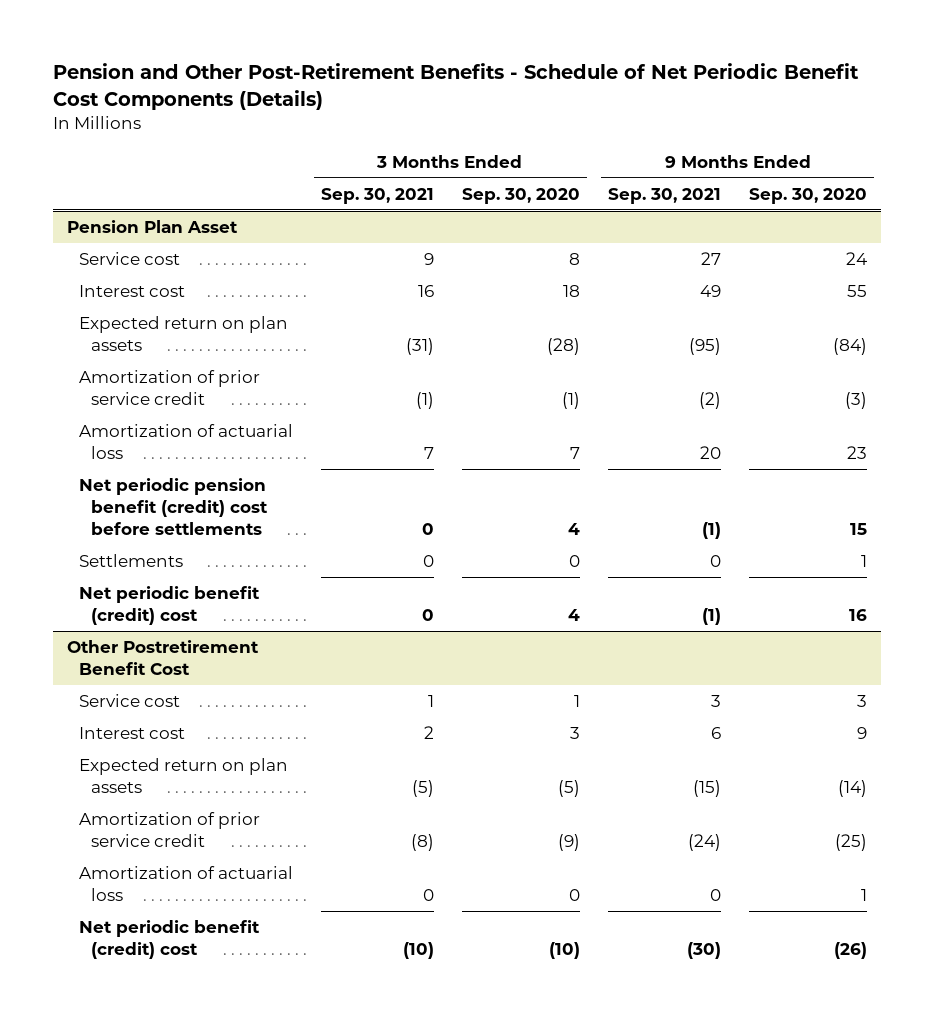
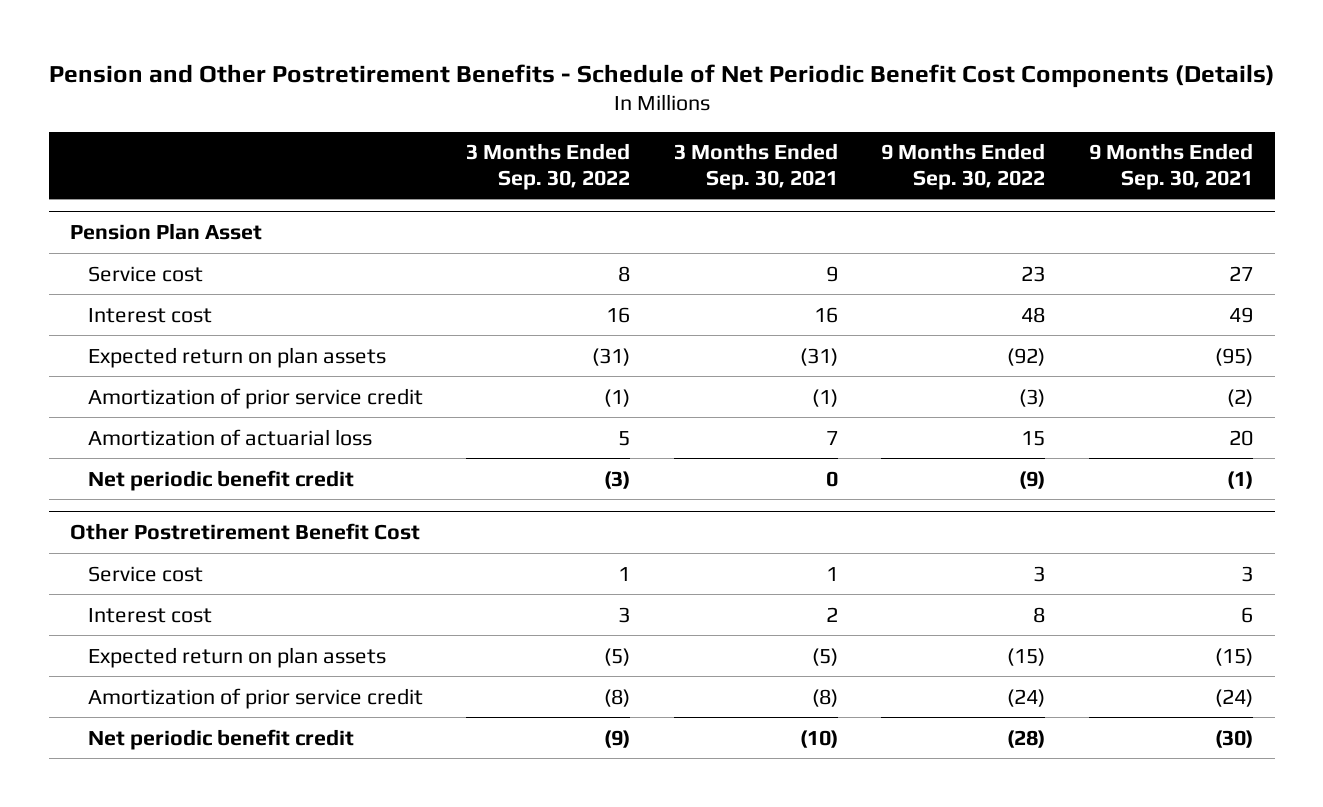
- Pension and Other Post-Retirement Benefits - Schedule of Net Periodic Benefit Cost Components (Details)
+ Pension and Other Postretirement Benefits - Schedule of Net Periodic Benefit Cost Components (Details)
- | 3 Months Ended Sep. 30, 2021 | 3 Months Ended Sep. 30, 2020 | 9 Months Ended Sep. 30, 2021 | 9 Months Ended Sep. 30, 2020
+ | 3 Months Ended Sep. 30, 2022 | 3 Months Ended Sep. 30, 2021 | 9 Months Ended Sep. 30, 2022 | 9 Months Ended Sep. 30, 2021
@ Pension Plan Asset
- Net periodic pension benefit (credit) cost before settlements | 0 | 4 | (1) | 15
- Settlements | 0 | 0 | 0 | 1
- Net periodic benefit (credit) cost | 0 | 4 | (1) | 16
+ Net periodic benefit credit | (3) | 0 | (9) | (1)
@ Other Postretirement Benefit Cost
- Amortization of actuarial loss | 0 | 0 | 0 | 1
- Net periodic benefit (credit) cost | (10) | (10) | (30) | (26)
+ Net periodic benefit credit | (9) | (10) | (28) | (30)

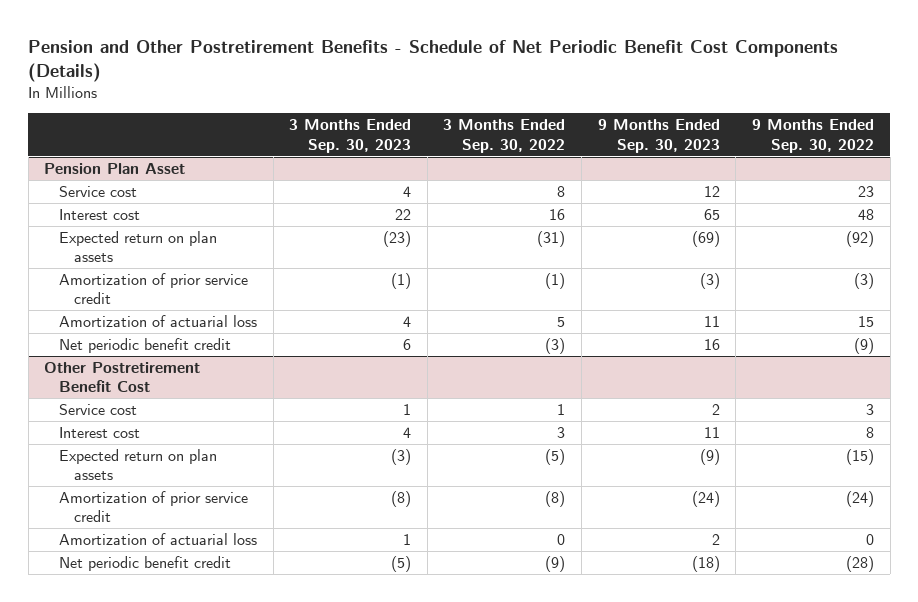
- | 3 Months Ended Sep. 30, 2022 | 3 Months Ended Sep. 30, 2021 | 9 Months Ended Sep. 30, 2022 | 9 Months Ended Sep. 30, 2021
+ | 3 Months Ended Sep. 30, 2023 | 3 Months Ended Sep. 30, 2022 | 9 Months Ended Sep. 30, 2023 | 9 Months Ended Sep. 30, 2022
@ Other Postretirement Benefit Cost
+ Amortization of actuarial loss | 1 | 0 | 2 | 0

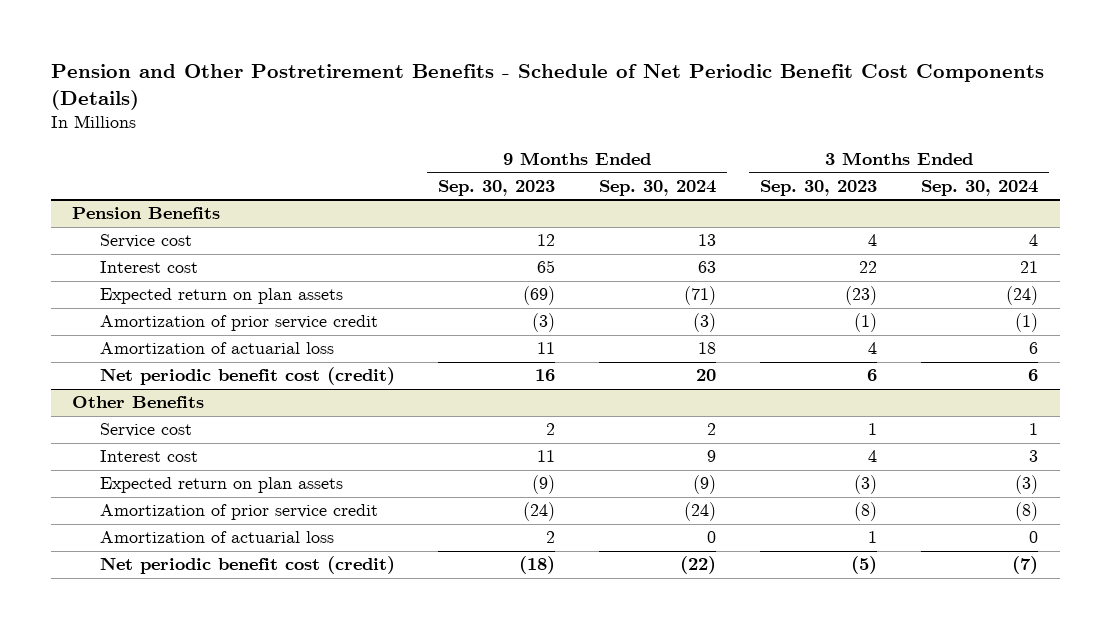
- | 3 Months Ended Sep. 30, 2023 | 3 Months Ended Sep. 30, 2022 | 9 Months Ended Sep. 30, 2023 | 9 Months Ended Sep. 30, 2022
+ | 9 Months Ended Sep. 30, 2023 | 9 Months Ended Sep. 30, 2024 | 3 Months Ended Sep. 30, 2023 | 3 Months Ended Sep. 30, 2024
- Pension Plan Asset
+ Pension Benefits
- Net periodic benefit credit | 6 | (3) | 16 | (9)
- Other Postretirement Benefit Cost
+ Net periodic benefit cost (credit) | 16 | 20 | 6 | 6
+ Other Benefits
- Net periodic benefit credit | (5) | (9) | (18) | (28)
+ Net periodic benefit cost (credit) | (18) | (22) | (5) | (7)

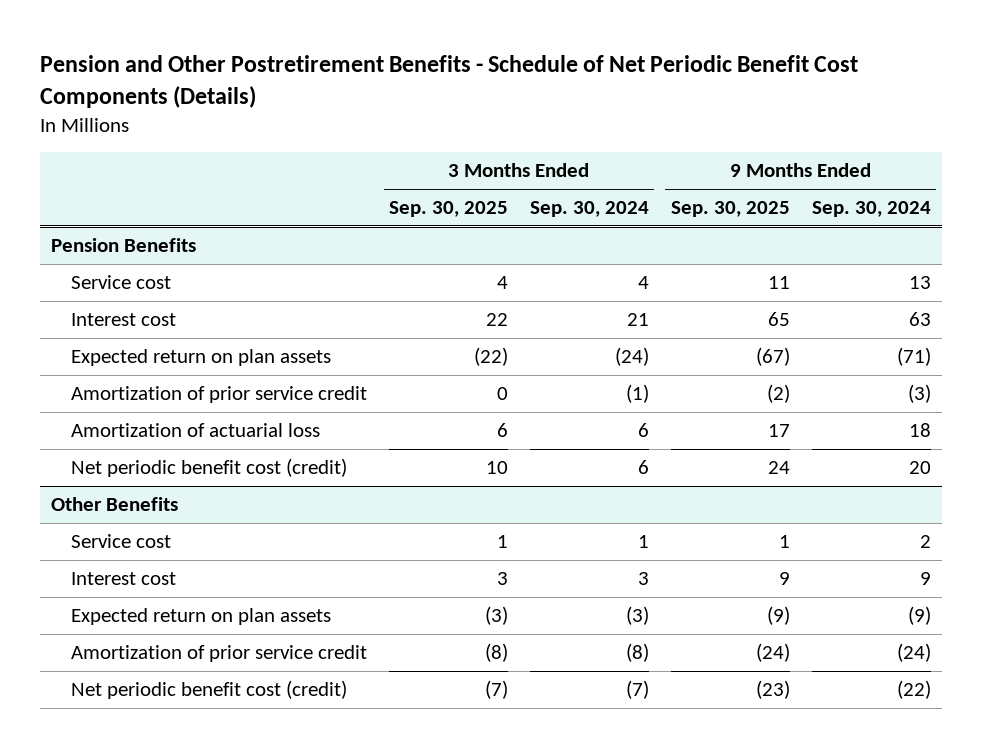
- | 9 Months Ended Sep. 30, 2023 | 9 Months Ended Sep. 30, 2024 | 3 Months Ended Sep. 30, 2023 | 3 Months Ended Sep. 30, 2024
+ | 3 Months Ended Sep. 30, 2025 | 3 Months Ended Sep. 30, 2024 | 9 Months Ended Sep. 30, 2025 | 9 Months Ended Sep. 30, 2024
@ Other Benefits
- Amortization of actuarial loss | 2 | 0 | 1 | 0

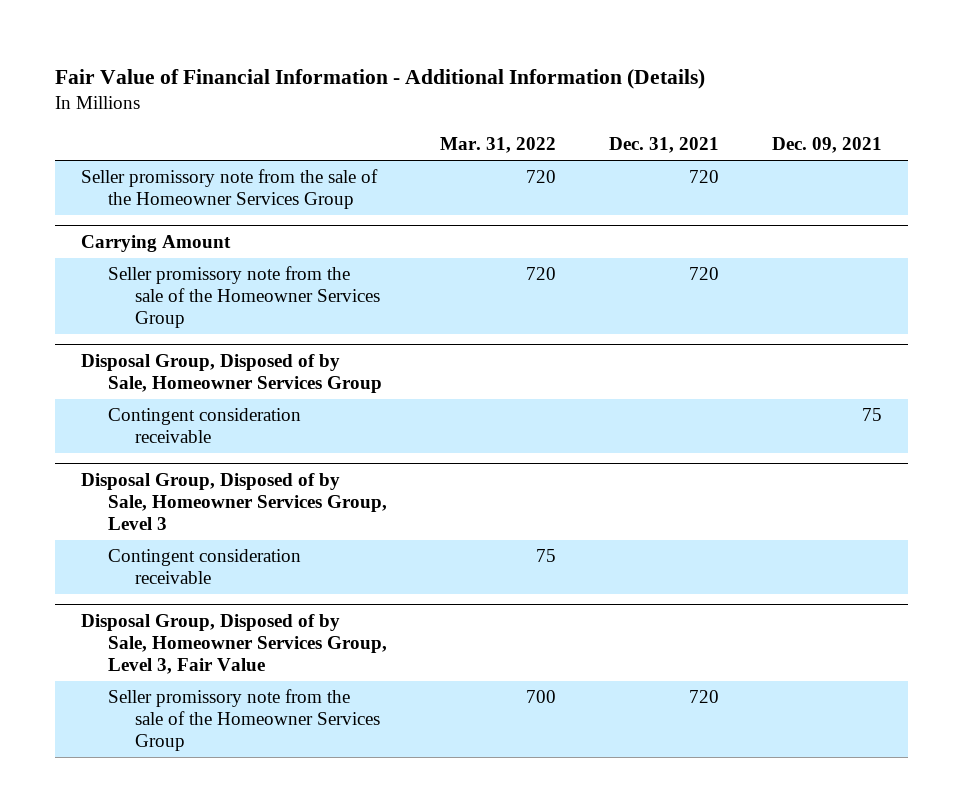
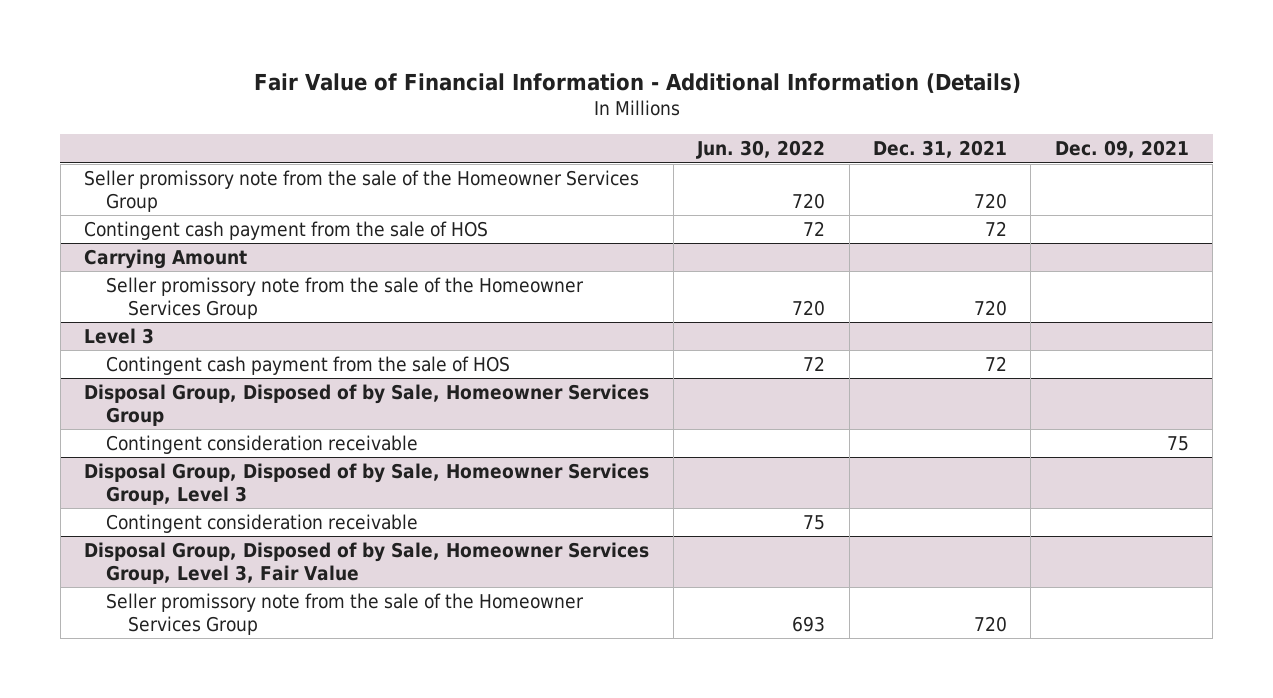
- | Mar. 31, 2022 | Dec. 31, 2021 | Dec. 09, 2021
+ | Jun. 30, 2022 | Dec. 31, 2021 | Dec. 09, 2021
+ Contingent cash payment from the sale of HOS | 72 | 72 |
+ Level 3
+ Contingent cash payment from the sale of HOS | 72 | 72 |

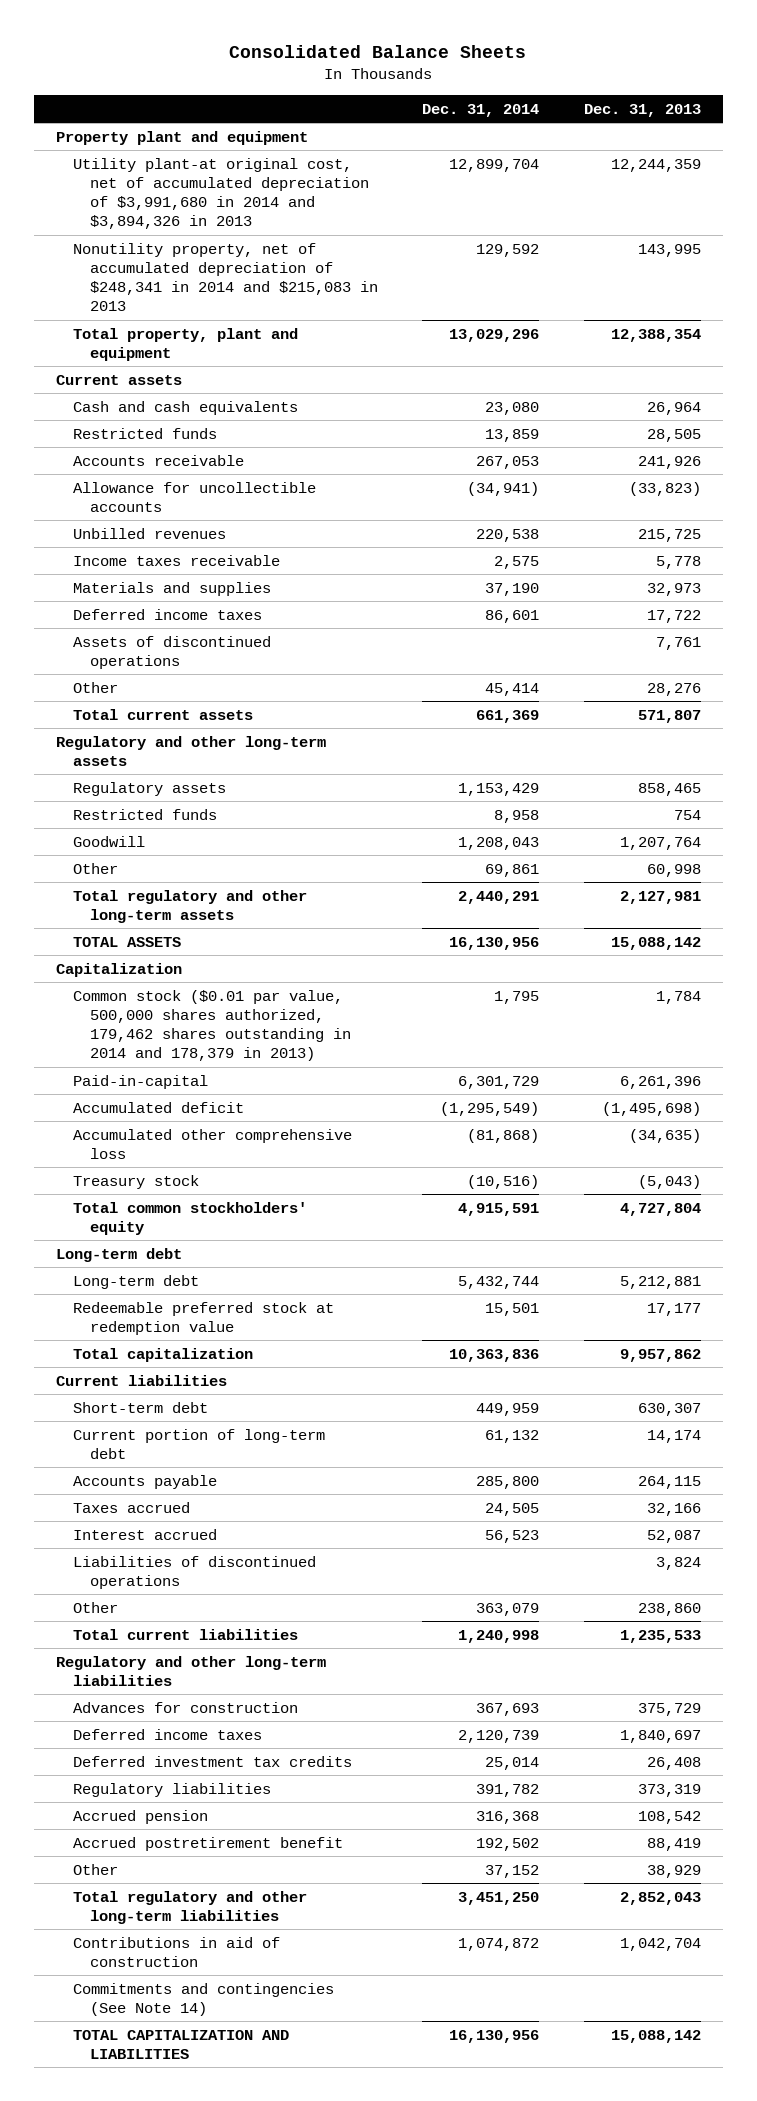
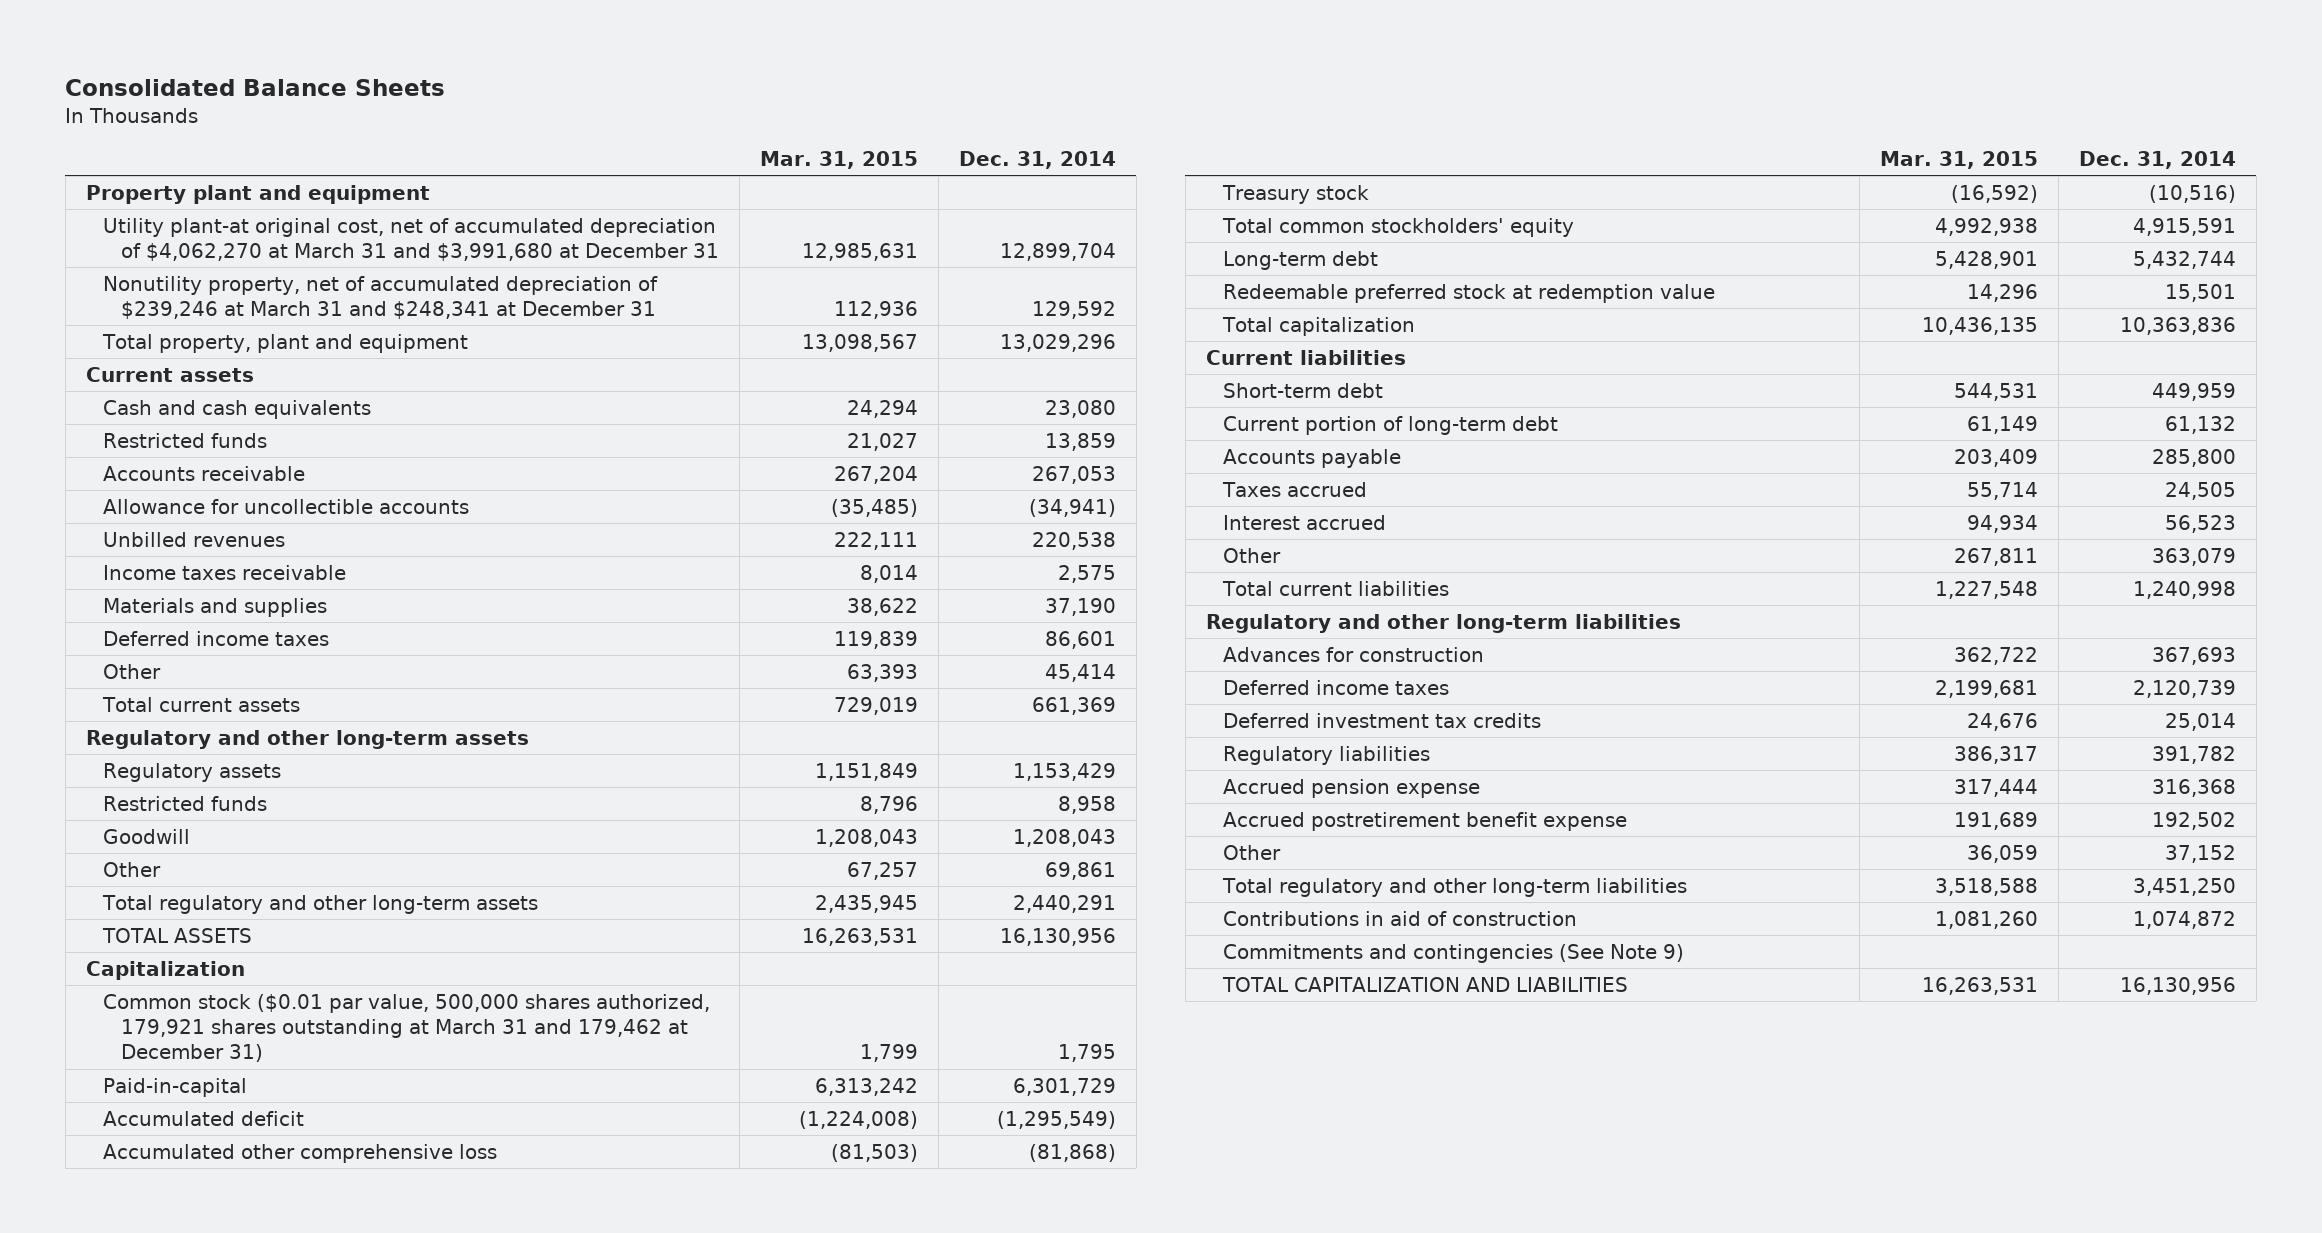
- | Dec. 31, 2014 | Dec. 31, 2013
+ | Mar. 31, 2015 | Dec. 31, 2014
- Utility plant-at original cost, net of accumulated depreciation of $3,991,680 in 2014 and $3,894,326 in 2013 | 12,899,704 | 12,244,359
- Nonutility property, net of accumulated depreciation of $248,341 in 2014 and $215,083 in 2013 | 129,592 | 143,995
+ Utility plant-at original cost, net of accumulated depreciation of $4,062,270 at March 31 and $3,991,680 at December 31 | 12,985,631 | 12,899,704
+ Nonutility property, net of accumulated depreciation of $239,246 at March 31 and $248,341 at December 31 | 112,936 | 129,592
- Assets of discontinued operations | | 7,761
- Common stock ($0.01 par value, 500,000 shares authorized, 179,462 shares outstanding in 2014 and 178,379 in 2013) | 1,795 | 1,784
+ Common stock ($0.01 par value, 500,000 shares authorized, 179,921 shares outstanding at March 31 and 179,462 at December 31) | 1,799 | 1,795
- Long-term debt
- Liabilities of discontinued operations | | 3,824
- Accrued pension | 316,368 | 108,542
- Accrued postretirement benefit | 192,502 | 88,419
+ Accrued pension expense | 317,444 | 316,368
+ Accrued postretirement benefit expense | 191,689 | 192,502
- Commitments and contingencies (See Note 14)
+ Commitments and contingencies (See Note 9)

